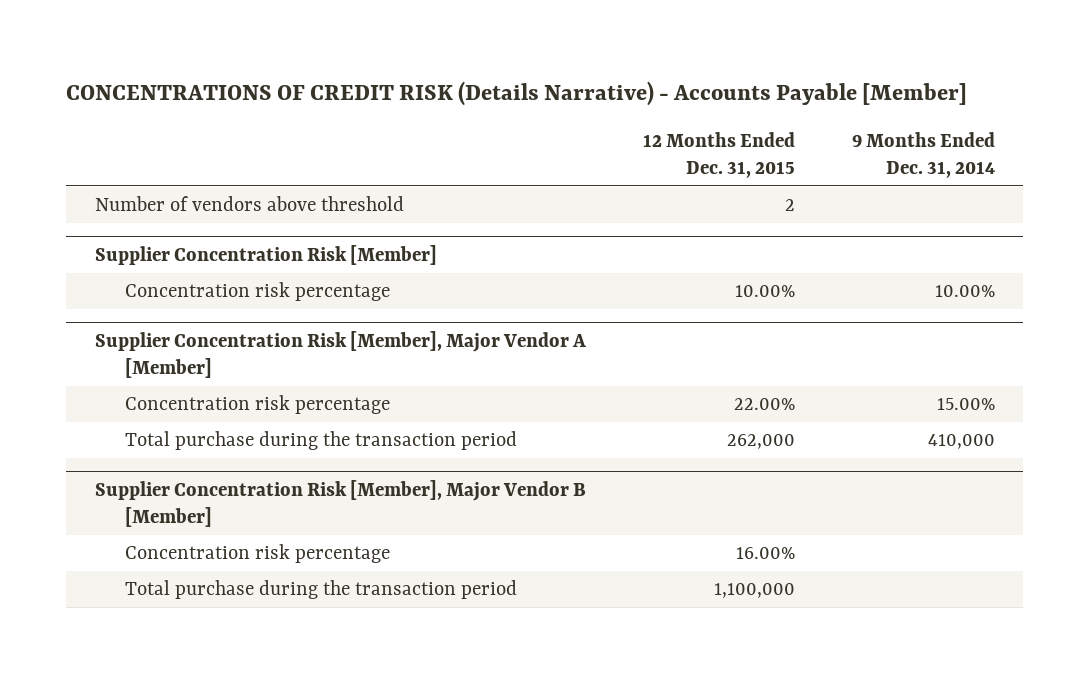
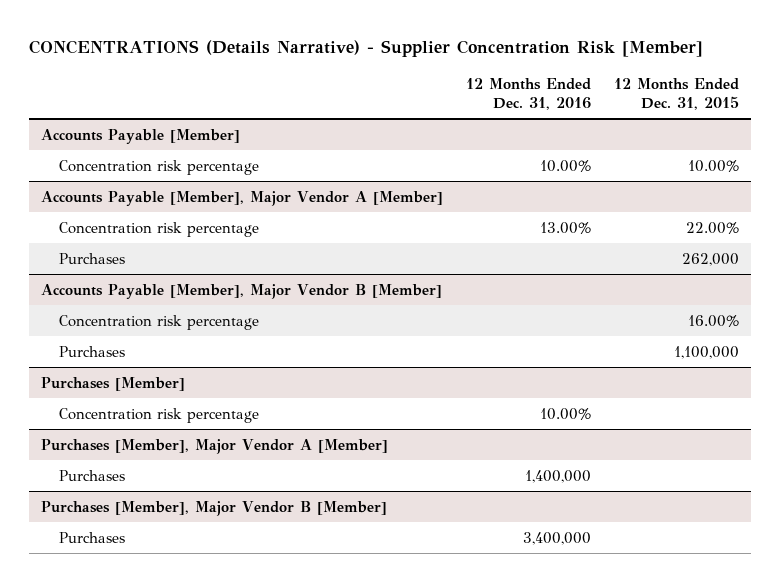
- CONCENTRATIONS OF CREDIT RISK (Details Narrative) - Accounts Payable [Member]
+ CONCENTRATIONS (Details Narrative) - Supplier Concentration Risk [Member]
- | 12 Months Ended Dec. 31, 2015 | 9 Months Ended Dec. 31, 2014
+ | 12 Months Ended Dec. 31, 2016 | 12 Months Ended Dec. 31, 2015
- Number of vendors above threshold | 2 |
- Supplier Concentration Risk [Member]
+ Accounts Payable [Member]
- Supplier Concentration Risk [Member], Major Vendor A [Member]
+ Accounts Payable [Member], Major Vendor A [Member]
- Total purchase during the transaction period | 262,000 | 410,000
- Supplier Concentration Risk [Member], Major Vendor B [Member]
+ Purchases | | 262,000
+ Accounts Payable [Member], Major Vendor B [Member]
- Total purchase during the transaction period | 1,100,000 |
+ Purchases | | 1,100,000
+ Purchases [Member]
+ Concentration risk percentage | 10.00% |
+ Purchases [Member], Major Vendor A [Member]
+ Purchases | 1,400,000 |
+ Purchases [Member], Major Vendor B [Member]
+ Purchases | 3,400,000 |

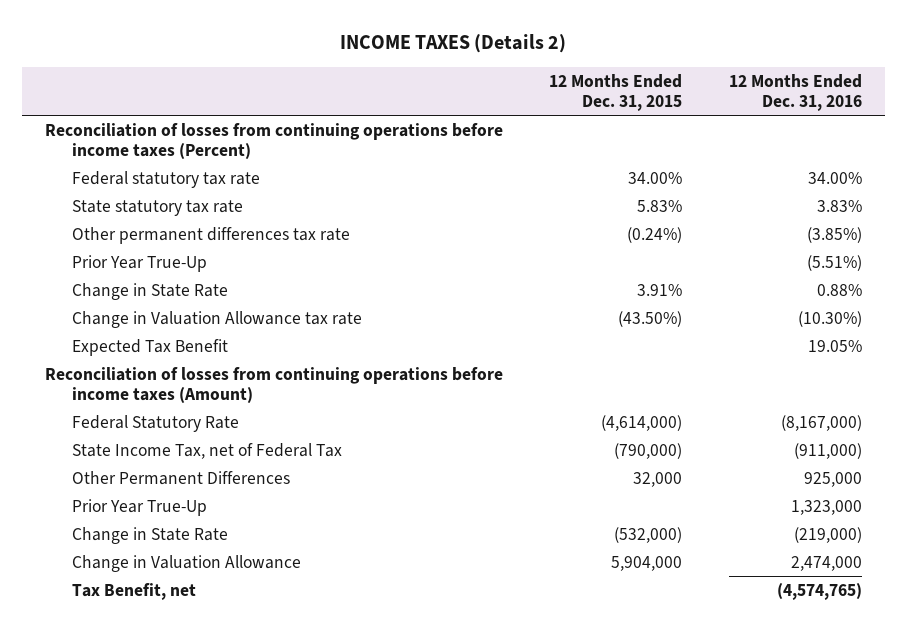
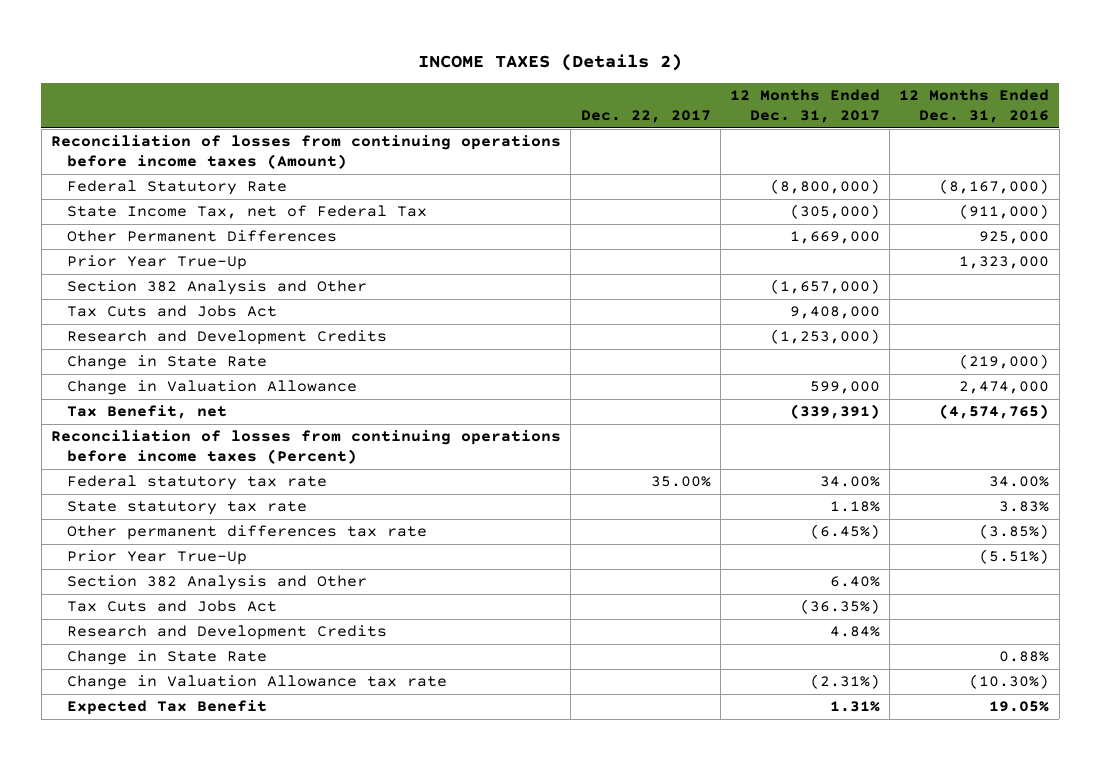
- | 12 Months Ended Dec. 31, 2015 | 12 Months Ended Dec. 31, 2016
+ | Dec. 22, 2017 | 12 Months Ended Dec. 31, 2017 | 12 Months Ended Dec. 31, 2016
+ Section 382 Analysis and Other | | (1,657,000) |
+ Tax Cuts and Jobs Act | | 9,408,000 |
+ Research and Development Credits | | (1,253,000) |
moved down: Reconciliation of losses from continuing operations before income taxes (Percent)
moved down: Federal statutory tax rate | 35.00% | 34.00% | 34.00%
moved down: State statutory tax rate | | 1.18% | 3.83%
moved down: Other permanent differences tax rate | | (6.45%) | (3.85%)
moved down: Prior Year True-Up | | | (5.51%)
+ Section 382 Analysis and Other | | 6.40% |
+ Tax Cuts and Jobs Act | | (36.35%) |
+ Research and Development Credits | | 4.84% |
moved down: Change in State Rate | | | 0.88%
moved down: Change in Valuation Allowance tax rate | | (2.31%) | (10.30%)
moved down: Expected Tax Benefit | | 1.31% | 19.05%

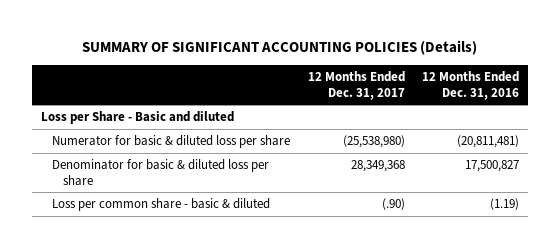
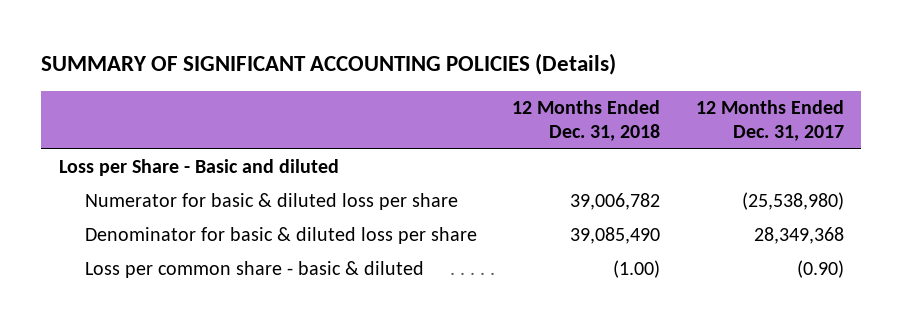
- | 12 Months Ended Dec. 31, 2017 | 12 Months Ended Dec. 31, 2016
+ | 12 Months Ended Dec. 31, 2018 | 12 Months Ended Dec. 31, 2017
- Loss per common share - basic & diluted | (.90) | (1.19)
+ Loss per common share - basic & diluted | (1.00) | (0.90)

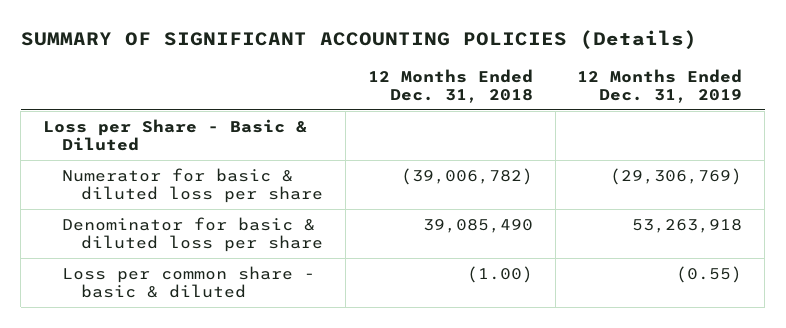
- | 12 Months Ended Dec. 31, 2018 | 12 Months Ended Dec. 31, 2017
+ | 12 Months Ended Dec. 31, 2018 | 12 Months Ended Dec. 31, 2019
- Loss per Share - Basic and diluted
- Numerator for basic & diluted loss per share | 39,006,782 | (25,538,980)
+ Loss per Share - Basic & Diluted
+ Numerator for basic & diluted loss per share | (39,006,782) | (29,306,769)

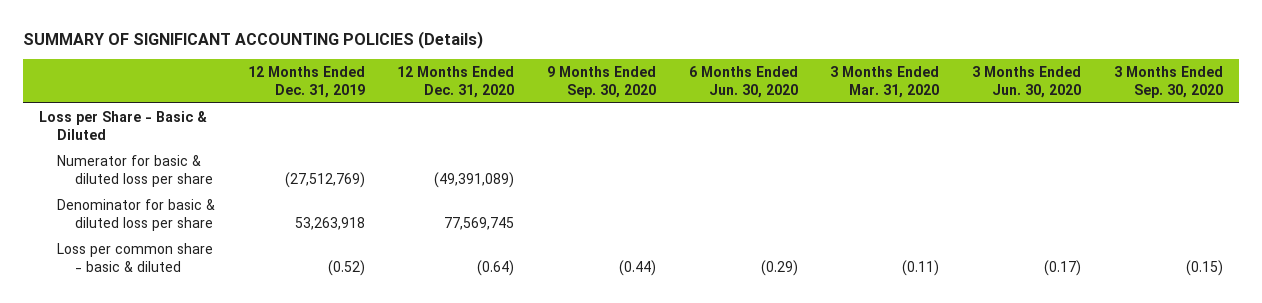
- | 12 Months Ended Dec. 31, 2018 | 12 Months Ended Dec. 31, 2019
+ | 12 Months Ended Dec. 31, 2019 | 12 Months Ended Dec. 31, 2020 | 9 Months Ended Sep. 30, 2020 | 6 Months Ended Jun. 30, 2020 | 3 Months Ended Mar. 31, 2020 | 3 Months Ended Jun. 30, 2020 | 3 Months Ended Sep. 30, 2020
- Numerator for basic & diluted loss per share | (39,006,782) | (29,306,769)
+ Numerator for basic & diluted loss per share | (27,512,769) | (49,391,089) | | | | |
- Loss per common share - basic & diluted | (1.00) | (0.55)
+ Loss per common share - basic & diluted | (0.52) | (0.64) | (0.44) | (0.29) | (0.11) | (0.17) | (0.15)

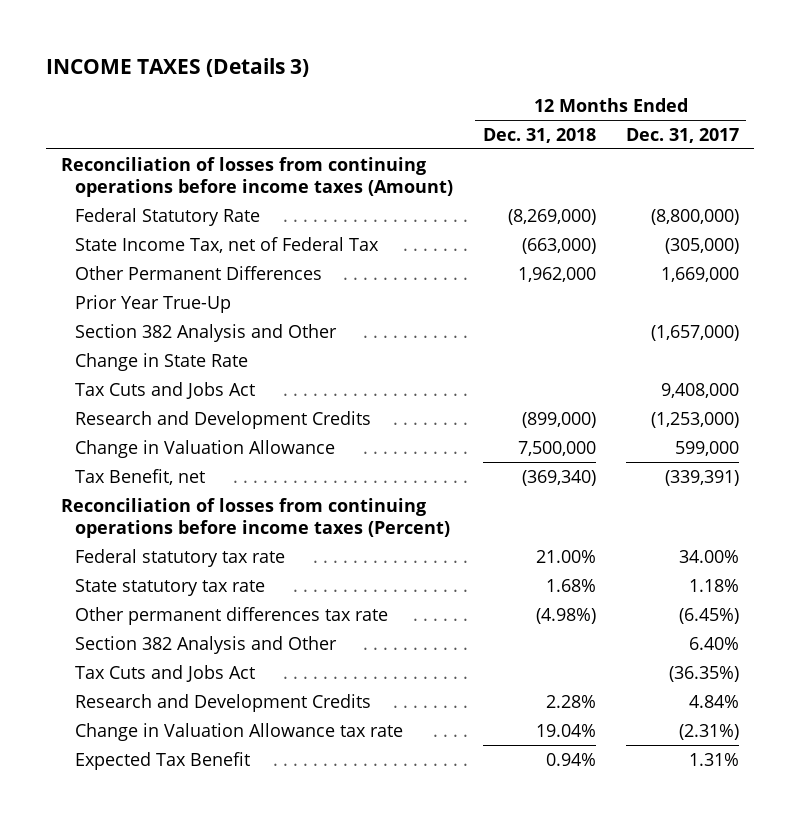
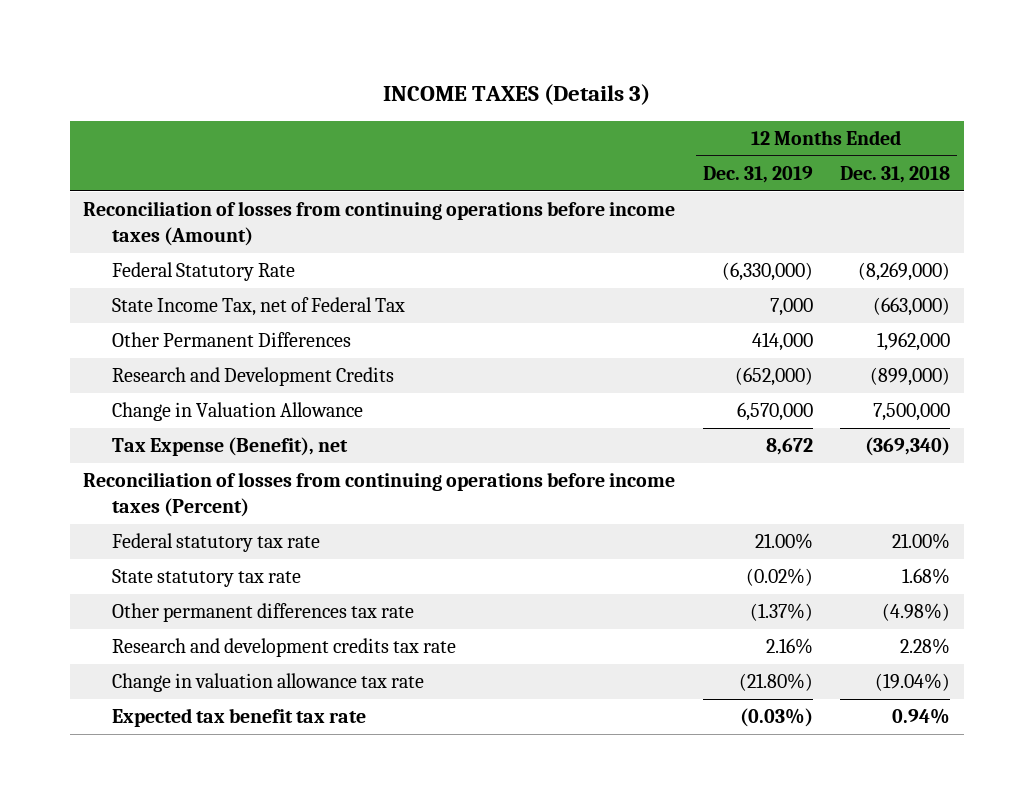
- | 12 Months Ended Dec. 31, 2018 | 12 Months Ended Dec. 31, 2017
+ | 12 Months Ended Dec. 31, 2019 | 12 Months Ended Dec. 31, 2018
- Prior Year True-Up
- Section 382 Analysis and Other | | (1,657,000)
- Change in State Rate
- Tax Cuts and Jobs Act | | 9,408,000
- Tax Benefit, net | (369,340) | (339,391)
+ Tax Expense (Benefit), net | 8,672 | (369,340)
- Section 382 Analysis and Other | | 6.40%
- Tax Cuts and Jobs Act | | (36.35%)
- Research and Development Credits | 2.28% | 4.84%
- Change in Valuation Allowance tax rate | 19.04% | (2.31%)
- Expected Tax Benefit | 0.94% | 1.31%
+ Research and development credits tax rate | 2.16% | 2.28%
+ Change in valuation allowance tax rate | (21.80%) | (19.04%)
+ Expected tax benefit tax rate | (0.03%) | 0.94%

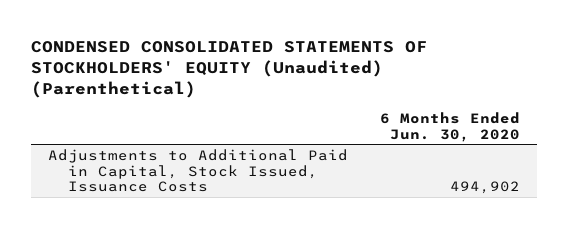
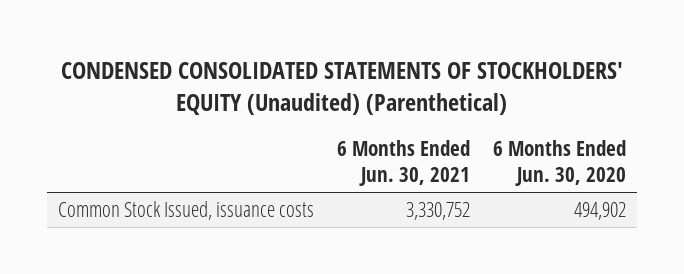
- | 6 Months Ended Jun. 30, 2020
+ | 6 Months Ended Jun. 30, 2021 | 6 Months Ended Jun. 30, 2020
- Adjustments to Additional Paid in Capital, Stock Issued, Issuance Costs | 494,902
+ Common Stock Issued, issuance costs | 3,330,752 | 494,902

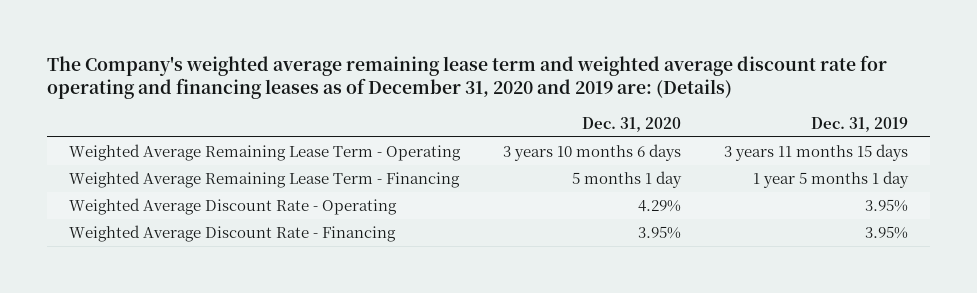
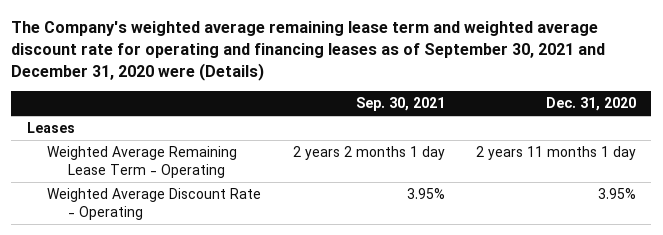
- The Company's weighted average remaining lease term and weighted average discount rate for operating and financing leases as of December 31, 2020 and 2019 are: (Details)
+ The Company's weighted average remaining lease term and weighted average discount rate for operating and financing leases as of September 30, 2021 and December 31, 2020 were (Details)
- | Dec. 31, 2020 | Dec. 31, 2019
+ | Sep. 30, 2021 | Dec. 31, 2020
- Weighted Average Remaining Lease Term - Operating | 3 years 10 months 6 days | 3 years 11 months 15 days
- Weighted Average Remaining Lease Term - Financing | 5 months 1 day | 1 year 5 months 1 day
- Weighted Average Discount Rate - Operating | 4.29% | 3.95%
- Weighted Average Discount Rate - Financing | 3.95% | 3.95%
+ Leases
+ Weighted Average Remaining Lease Term - Operating | 2 years 2 months 1 day | 2 years 11 months 1 day
+ Weighted Average Discount Rate - Operating | 3.95% | 3.95%

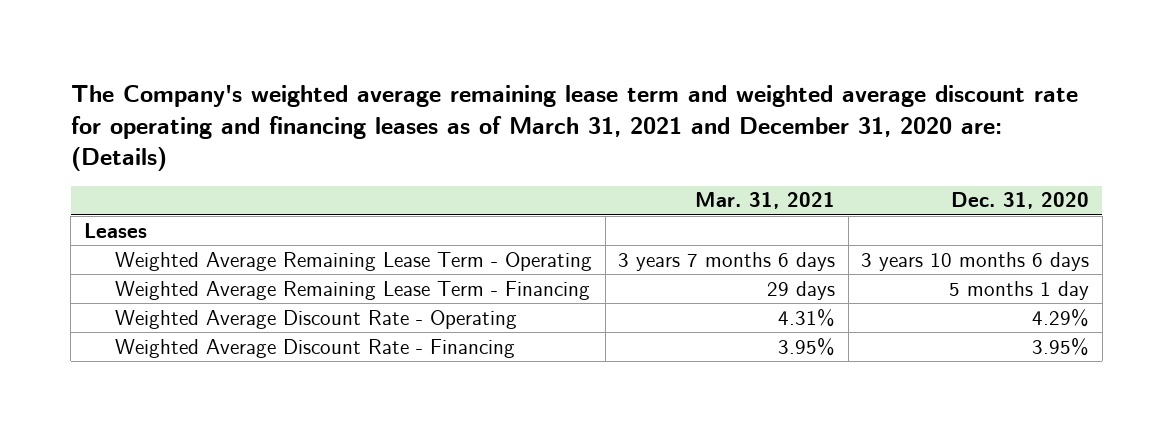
- The Company's weighted average remaining lease term and weighted average discount rate for operating and financing leases as of September 30, 2021 and December 31, 2020 were (Details)
+ The Company's weighted average remaining lease term and weighted average discount rate for operating and financing leases as of March 31, 2021 and December 31, 2020 are: (Details)
- | Sep. 30, 2021 | Dec. 31, 2020
+ | Mar. 31, 2021 | Dec. 31, 2020
- Weighted Average Remaining Lease Term - Operating | 2 years 2 months 1 day | 2 years 11 months 1 day
- Weighted Average Discount Rate - Operating | 3.95% | 3.95%
+ Weighted Average Remaining Lease Term - Operating | 3 years 7 months 6 days | 3 years 10 months 6 days
+ Weighted Average Remaining Lease Term - Financing | 29 days | 5 months 1 day
+ Weighted Average Discount Rate - Operating | 4.31% | 4.29%
+ Weighted Average Discount Rate - Financing | 3.95% | 3.95%

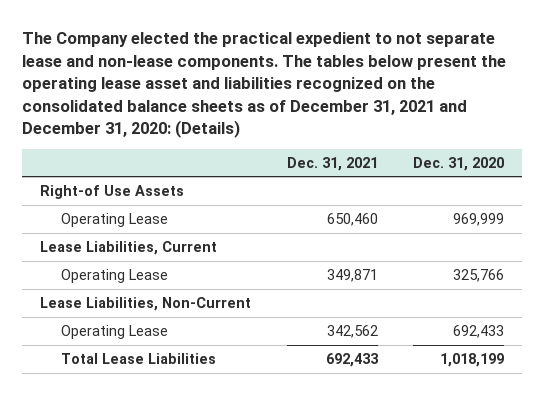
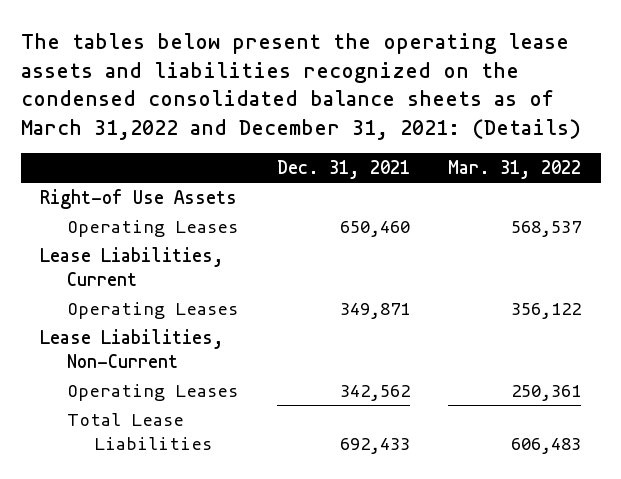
- The Company elected the practical expedient to not separate lease and non-lease components. The tables below present the operating lease asset and liabilities recognized on the consolidated balance sheets as of December 31, 2021 and December 31, 2020: (Details)
+ The tables below present the operating lease assets and liabilities recognized on the condensed consolidated balance sheets as of March 31,2022 and December 31, 2021: (Details)
- | Dec. 31, 2021 | Dec. 31, 2020
+ | Dec. 31, 2021 | Mar. 31, 2022
- Operating Lease | 650,460 | 969,999
+ Operating Leases | 650,460 | 568,537
- Operating Lease | 349,871 | 325,766
+ Operating Leases | 349,871 | 356,122
- Operating Lease | 342,562 | 692,433
+ Operating Leases | 342,562 | 250,361

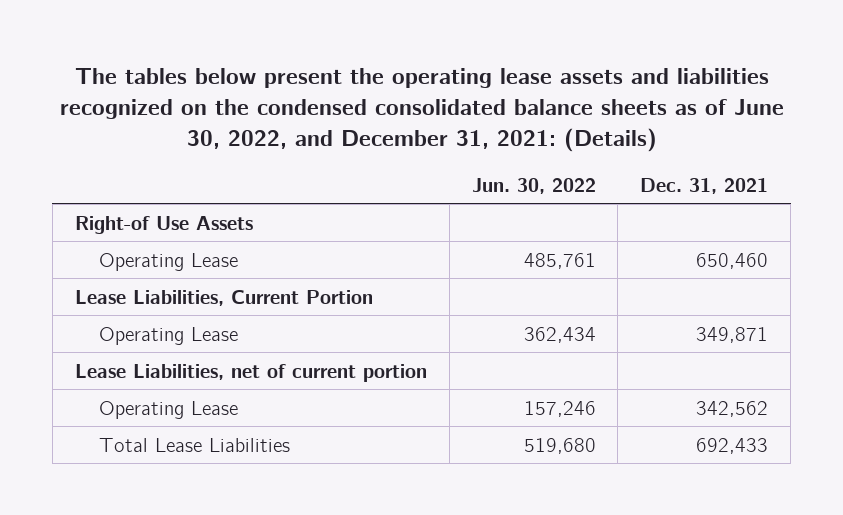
- The tables below present the operating lease assets and liabilities recognized on the condensed consolidated balance sheets as of March 31,2022 and December 31, 2021: (Details)
+ The tables below present the operating lease assets and liabilities recognized on the condensed consolidated balance sheets as of June 30, 2022, and December 31, 2021: (Details)
- | Dec. 31, 2021 | Mar. 31, 2022
+ | Jun. 30, 2022 | Dec. 31, 2021
- Operating Leases | 650,460 | 568,537
- Lease Liabilities, Current
- Operating Leases | 349,871 | 356,122
- Lease Liabilities, Non-Current
- Operating Leases | 342,562 | 250,361
+ Operating Lease | 485,761 | 650,460
+ Lease Liabilities, Current Portion
+ Operating Lease | 362,434 | 349,871
+ Lease Liabilities, net of current portion
+ Operating Lease | 157,246 | 342,562

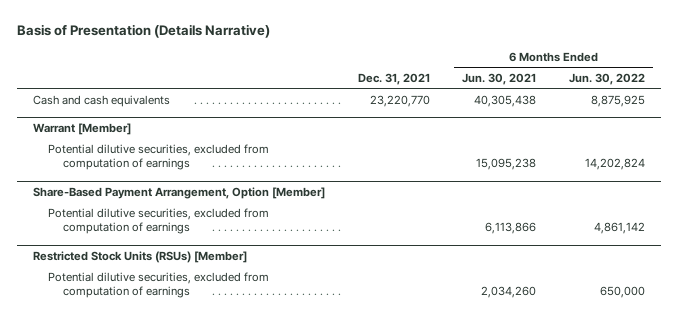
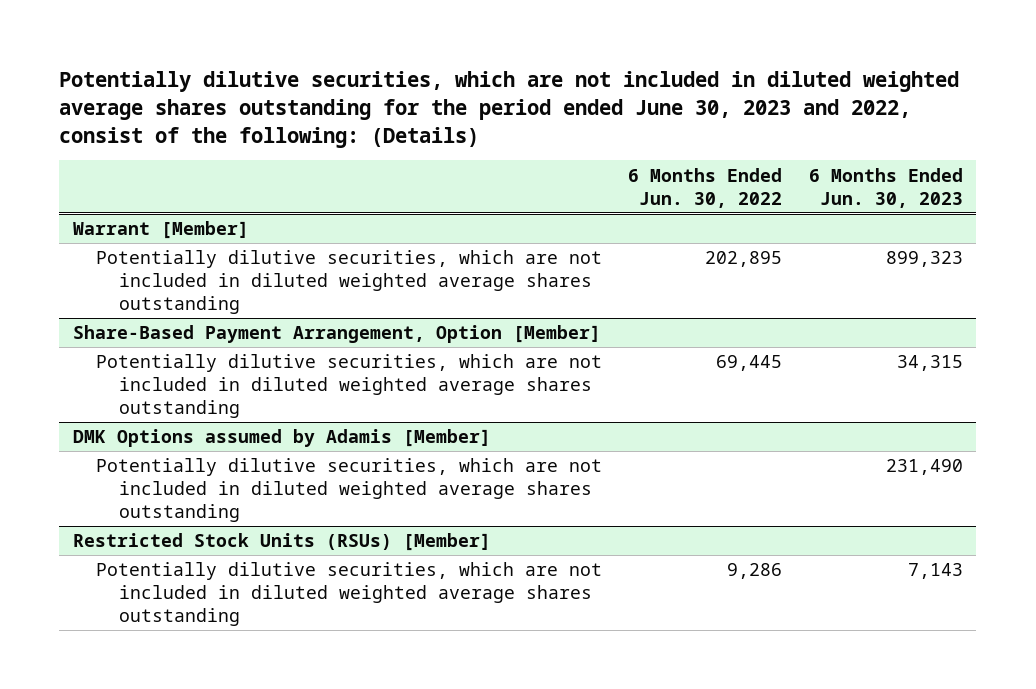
- Basis of Presentation (Details Narrative)
+ Potentially dilutive securities, which are not included in diluted weighted average shares outstanding for the period ended June 30, 2023 and 2022, consist of the following: (Details)
- | Dec. 31, 2021 | 6 Months Ended Jun. 30, 2021 | 6 Months Ended Jun. 30, 2022
+ | 6 Months Ended Jun. 30, 2022 | 6 Months Ended Jun. 30, 2023
- Cash and cash equivalents | 23,220,770 | 40,305,438 | 8,875,925
@ Warrant [Member]
- Potential dilutive securities, excluded from computation of earnings | | 15,095,238 | 14,202,824
+ Potentially dilutive securities, which are not included in diluted weighted average shares outstanding | 202,895 | 899,323
@ Share-Based Payment Arrangement, Option [Member]
- Potential dilutive securities, excluded from computation of earnings | | 6,113,866 | 4,861,142
+ Potentially dilutive securities, which are not included in diluted weighted average shares outstanding | 69,445 | 34,315
+ DMK Options assumed by Adamis [Member]
+ Potentially dilutive securities, which are not included in diluted weighted average shares outstanding | | 231,490
@ Restricted Stock Units (RSUs) [Member]
- Potential dilutive securities, excluded from computation of earnings | | 2,034,260 | 650,000
+ Potentially dilutive securities, which are not included in diluted weighted average shares outstanding | 9,286 | 7,143

